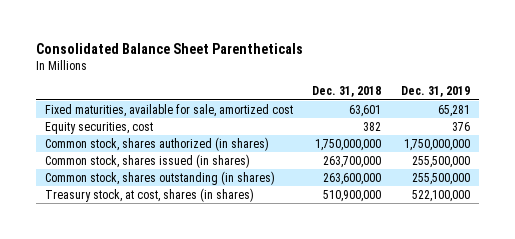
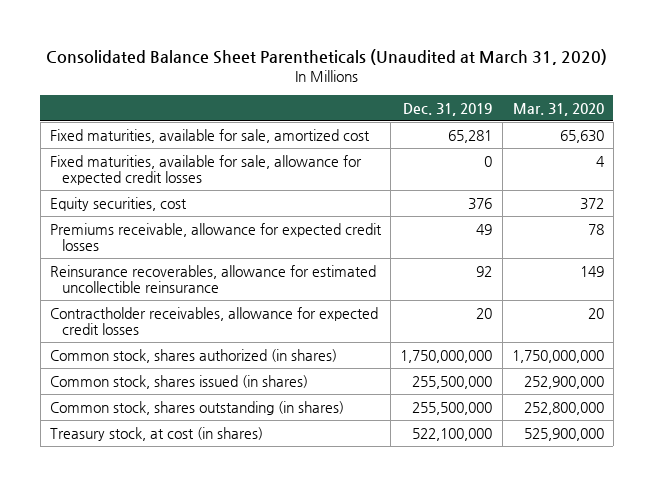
- Consolidated Balance Sheet Parentheticals
+ Consolidated Balance Sheet Parentheticals (Unaudited at March 31, 2020)
- | Dec. 31, 2018 | Dec. 31, 2019
+ | Dec. 31, 2019 | Mar. 31, 2020
+ Fixed maturities, available for sale, allowance for expected credit losses | 0 | 4
+ Premiums receivable, allowance for expected credit losses | 49 | 78
+ Reinsurance recoverables, allowance for estimated uncollectible reinsurance | 92 | 149
+ Contractholder receivables, allowance for expected credit losses | 20 | 20
- Treasury stock, at cost, shares (in shares) | 510,900,000 | 522,100,000
+ Treasury stock, at cost (in shares) | 522,100,000 | 525,900,000

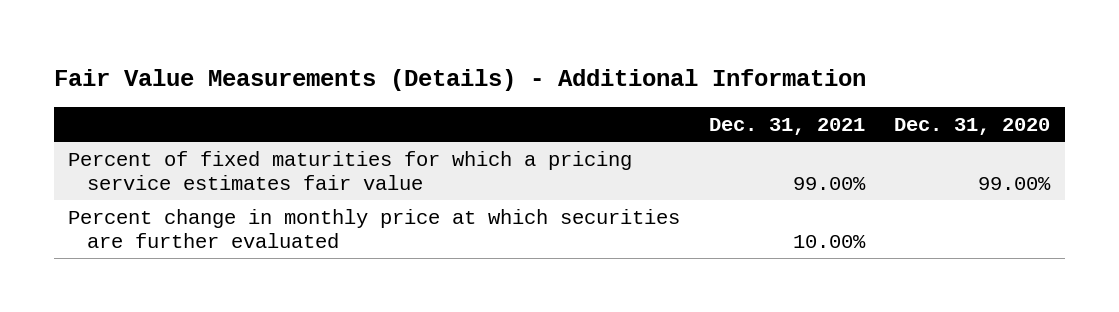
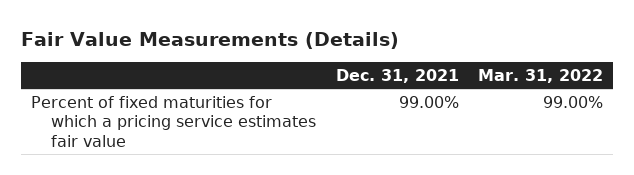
- Fair Value Measurements (Details) - Additional Information
+ Fair Value Measurements (Details)
- | Dec. 31, 2021 | Dec. 31, 2020
+ | Dec. 31, 2021 | Mar. 31, 2022
- Percent change in monthly price at which securities are further evaluated | 10.00% |

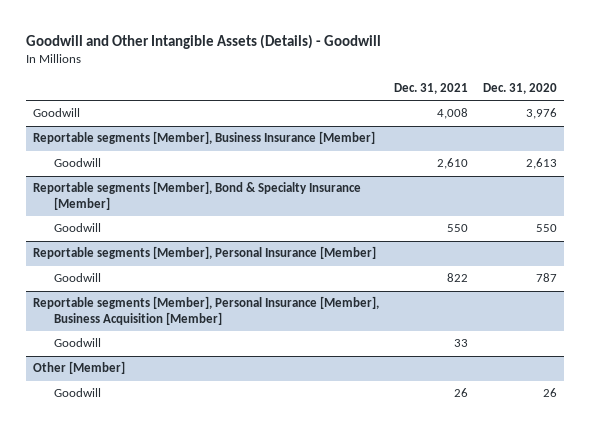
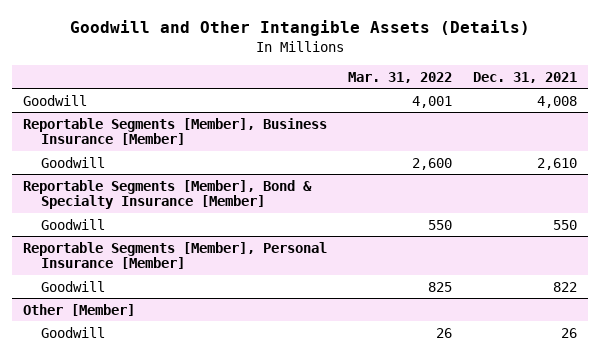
- Goodwill and Other Intangible Assets (Details) - Goodwill
+ Goodwill and Other Intangible Assets (Details)
- | Dec. 31, 2021 | Dec. 31, 2020
+ | Mar. 31, 2022 | Dec. 31, 2021
- Reportable segments [Member], Business Insurance [Member]
+ Reportable Segments [Member], Business Insurance [Member]
- Reportable segments [Member], Bond & Specialty Insurance [Member]
+ Reportable Segments [Member], Bond & Specialty Insurance [Member]
- Reportable segments [Member], Personal Insurance [Member]
+ Reportable Segments [Member], Personal Insurance [Member]
- Reportable segments [Member], Personal Insurance [Member], Business Acquisition [Member]
- Goodwill | 33 |

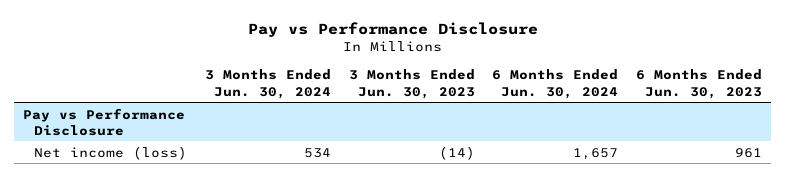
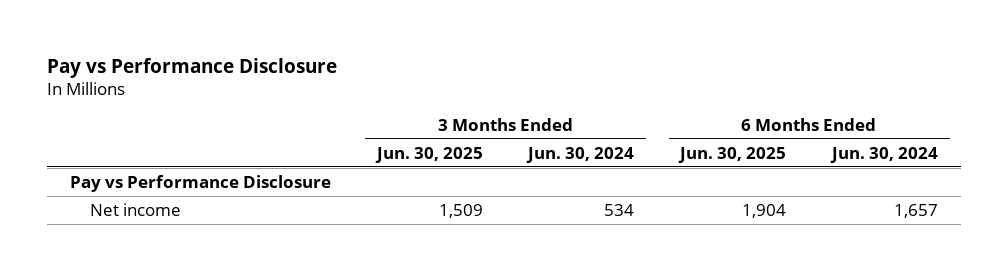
- | 3 Months Ended Jun. 30, 2024 | 3 Months Ended Jun. 30, 2023 | 6 Months Ended Jun. 30, 2024 | 6 Months Ended Jun. 30, 2023
+ | 3 Months Ended Jun. 30, 2025 | 3 Months Ended Jun. 30, 2024 | 6 Months Ended Jun. 30, 2025 | 6 Months Ended Jun. 30, 2024
- Net income (loss) | 534 | (14) | 1,657 | 961
+ Net income | 1,509 | 534 | 1,904 | 1,657

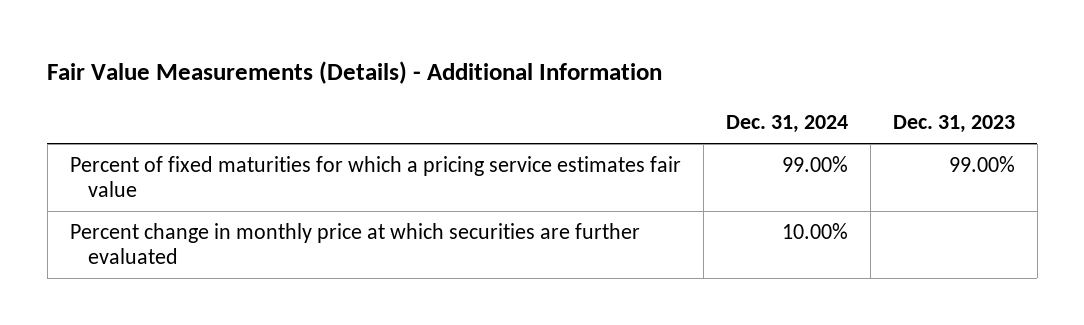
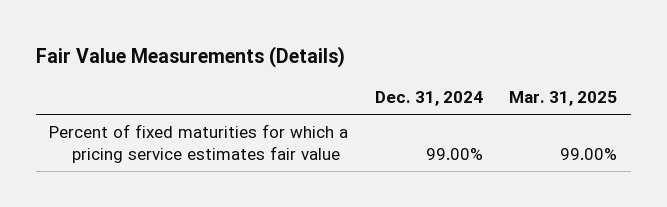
- Fair Value Measurements (Details) - Additional Information
+ Fair Value Measurements (Details)
- | Dec. 31, 2024 | Dec. 31, 2023
+ | Dec. 31, 2024 | Mar. 31, 2025
- Percent change in monthly price at which securities are further evaluated | 10.00% |

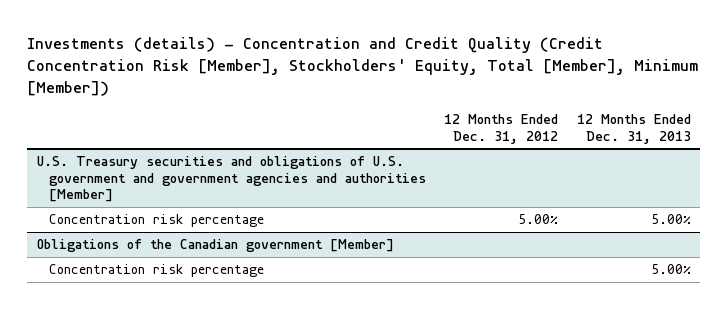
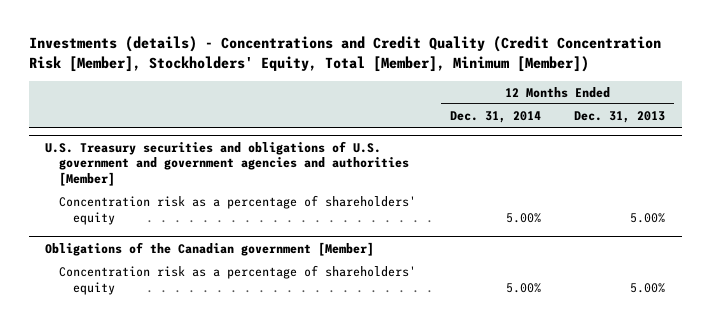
- Investments (details) - Concentration and Credit Quality (Credit Concentration Risk [Member], Stockholders' Equity, Total [Member], Minimum [Member])
+ Investments (details) - Concentrations and Credit Quality (Credit Concentration Risk [Member], Stockholders' Equity, Total [Member], Minimum [Member])
- | 12 Months Ended Dec. 31, 2012 | 12 Months Ended Dec. 31, 2013
+ | 12 Months Ended Dec. 31, 2014 | 12 Months Ended Dec. 31, 2013
@ U.S. Treasury securities and obligations of U.S. government and government agencies and authorities [Member]
- Concentration risk percentage | 5.00% | 5.00%
+ Concentration risk as a percentage of shareholders' equity | 5.00% | 5.00%
@ Obligations of the Canadian government [Member]
- Concentration risk percentage | | 5.00%
+ Concentration risk as a percentage of shareholders' equity | 5.00% | 5.00%

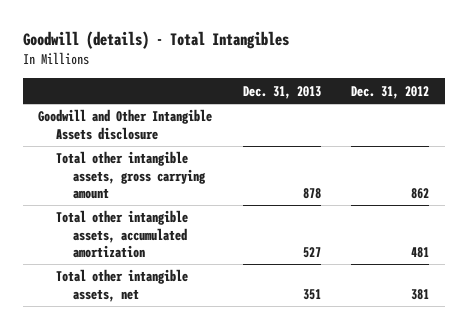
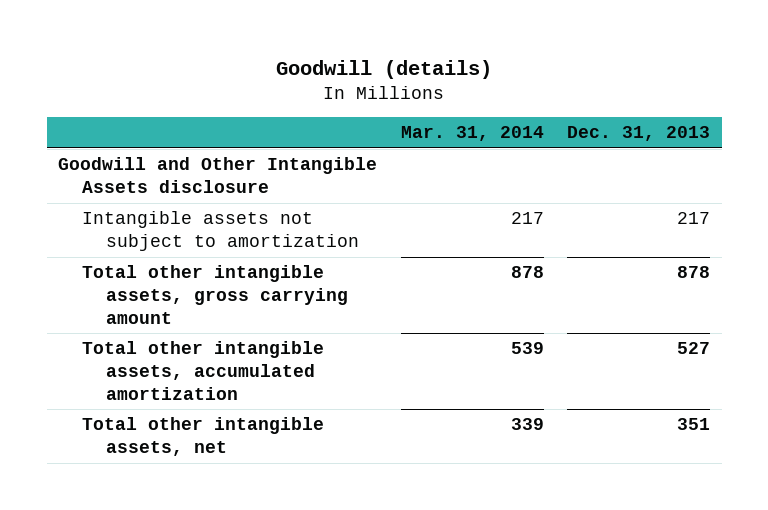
- Goodwill (details) - Total Intangibles
+ Goodwill (details)
- | Dec. 31, 2013 | Dec. 31, 2012
+ | Mar. 31, 2014 | Dec. 31, 2013
+ Intangible assets not subject to amortization | 217 | 217

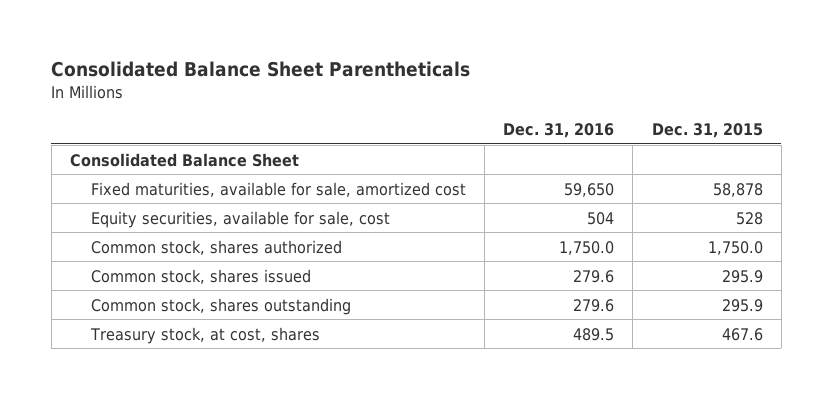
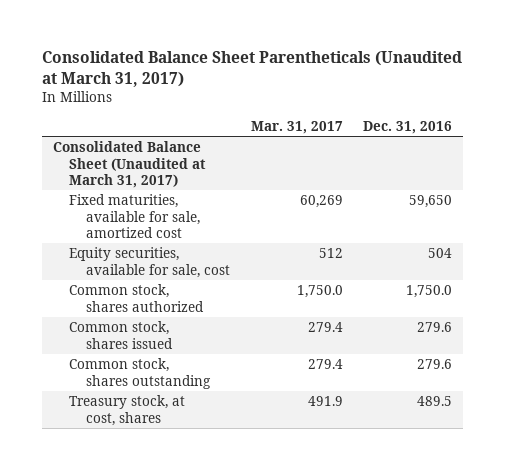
- Consolidated Balance Sheet Parentheticals
+ Consolidated Balance Sheet Parentheticals (Unaudited at March 31, 2017)
- | Dec. 31, 2016 | Dec. 31, 2015
+ | Mar. 31, 2017 | Dec. 31, 2016
- Consolidated Balance Sheet
+ Consolidated Balance Sheet (Unaudited at March 31, 2017)

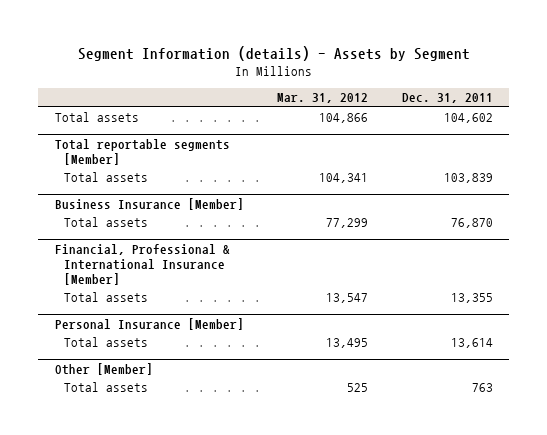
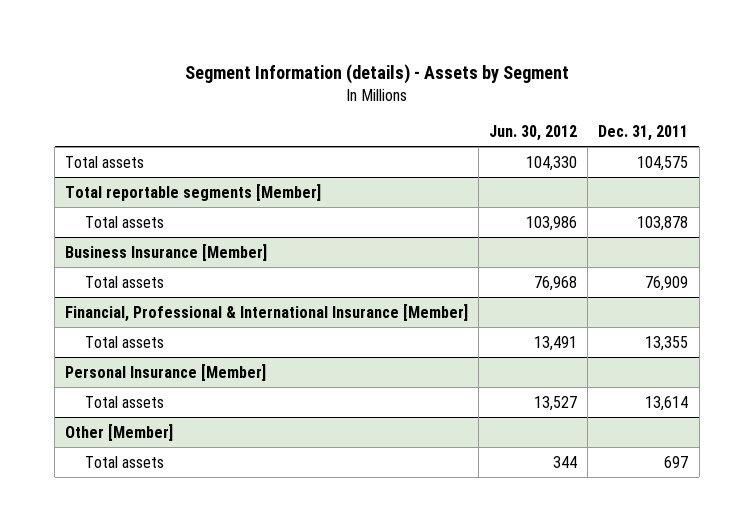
- | Mar. 31, 2012 | Dec. 31, 2011
+ | Jun. 30, 2012 | Dec. 31, 2011
- Total assets | 104,866 | 104,602
+ Total assets | 104,330 | 104,575
@ Total reportable segments [Member]
- Total assets | 104,341 | 103,839
+ Total assets | 103,986 | 103,878
@ Business Insurance [Member]
- Total assets | 77,299 | 76,870
+ Total assets | 76,968 | 76,909
@ Other [Member]
- Total assets | 525 | 763
+ Total assets | 344 | 697

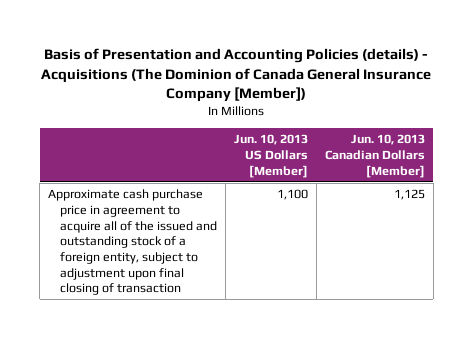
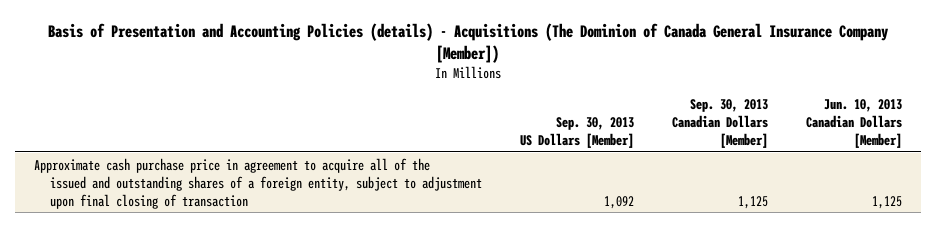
- | Jun. 10, 2013 US Dollars [Member] | Jun. 10, 2013 Canadian Dollars [Member]
+ | Sep. 30, 2013 US Dollars [Member] | Sep. 30, 2013 Canadian Dollars [Member] | Jun. 10, 2013 Canadian Dollars [Member]
- Approximate cash purchase price in agreement to acquire all of the issued and outstanding stock of a foreign entity, subject to adjustment upon final closing of transaction | 1,100 | 1,125
+ Approximate cash purchase price in agreement to acquire all of the issued and outstanding shares of a foreign entity, subject to adjustment upon final closing of transaction | 1,092 | 1,125 | 1,125

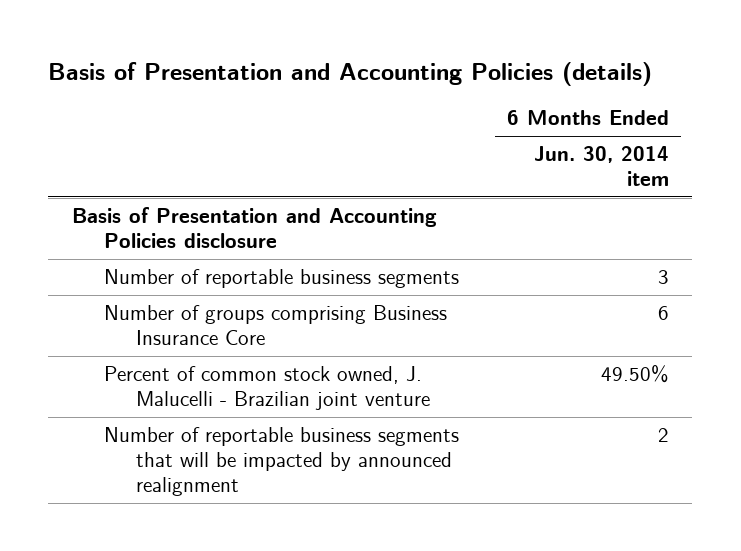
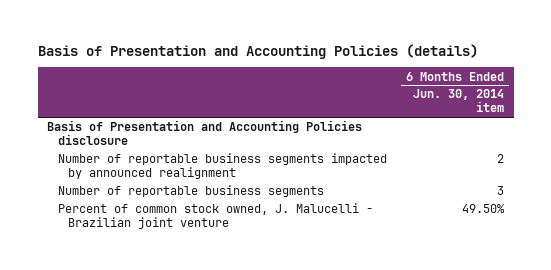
+ Number of reportable business segments impacted by announced realignment | 2
- Number of groups comprising Business Insurance Core | 6
- Number of reportable business segments that will be impacted by announced realignment | 2

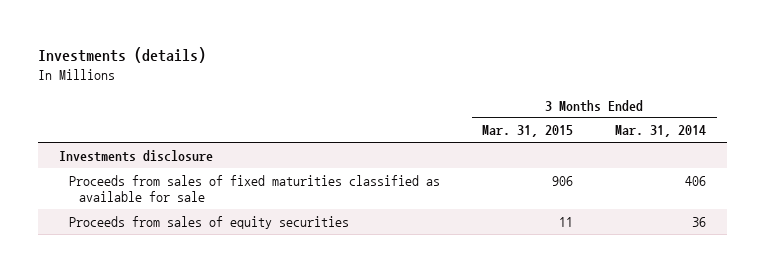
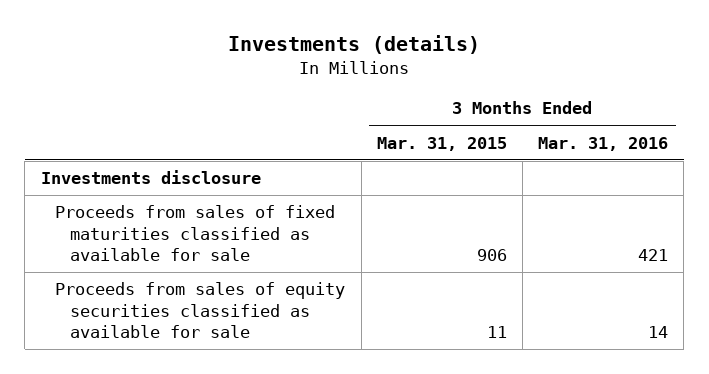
- | 3 Months Ended Mar. 31, 2015 | 3 Months Ended Mar. 31, 2014
+ | 3 Months Ended Mar. 31, 2015 | 3 Months Ended Mar. 31, 2016
- Proceeds from sales of equity securities | 11 | 36
+ Proceeds from sales of equity securities classified as available for sale | 11 | 14

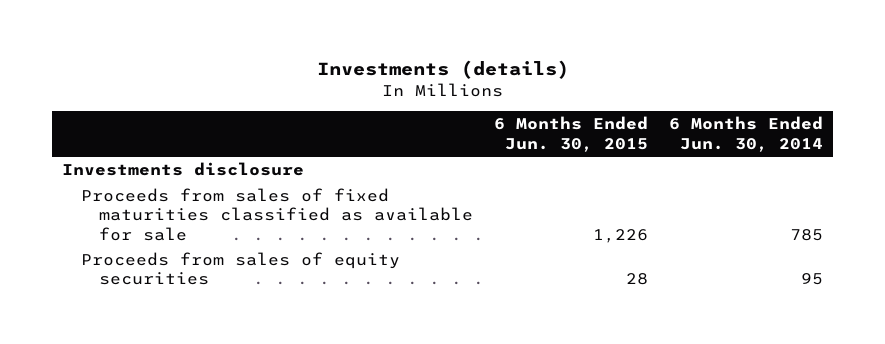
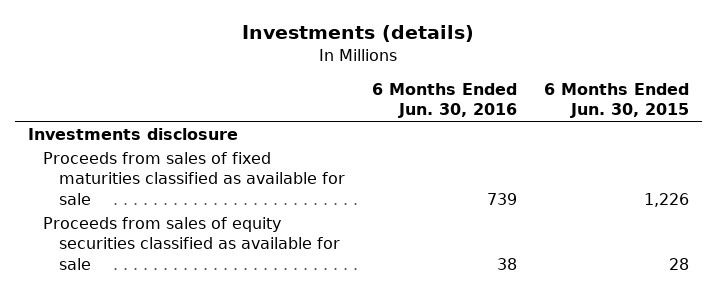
- | 6 Months Ended Jun. 30, 2015 | 6 Months Ended Jun. 30, 2014
+ | 6 Months Ended Jun. 30, 2016 | 6 Months Ended Jun. 30, 2015
- Proceeds from sales of equity securities | 28 | 95
+ Proceeds from sales of equity securities classified as available for sale | 38 | 28

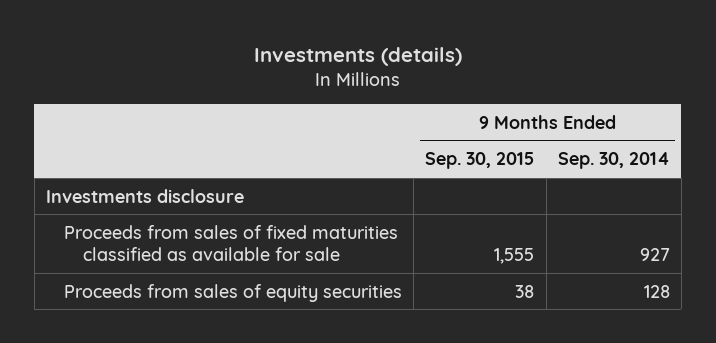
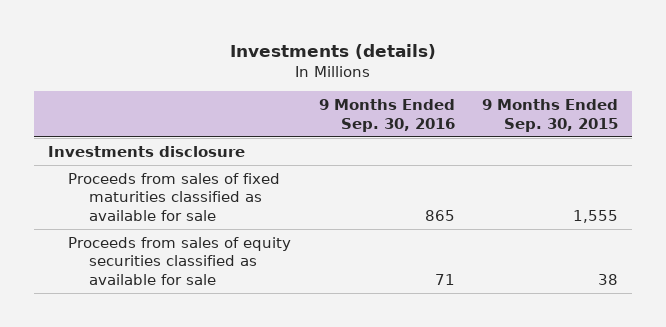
- | 9 Months Ended Sep. 30, 2015 | 9 Months Ended Sep. 30, 2014
+ | 9 Months Ended Sep. 30, 2016 | 9 Months Ended Sep. 30, 2015
- Proceeds from sales of equity securities | 38 | 128
+ Proceeds from sales of equity securities classified as available for sale | 71 | 38

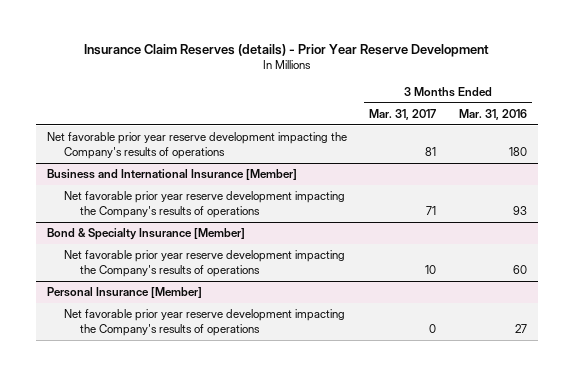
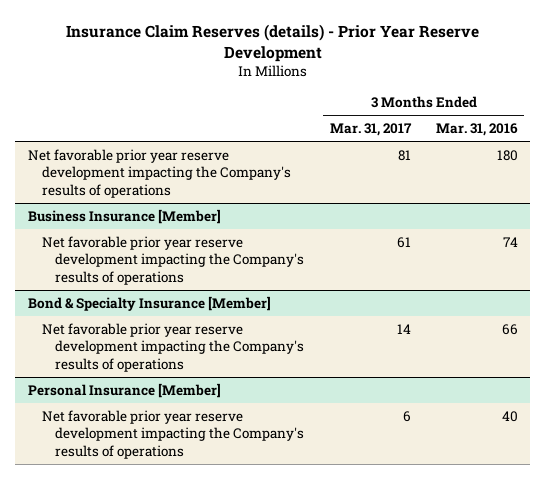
- Business and International Insurance [Member]
- Net favorable prior year reserve development impacting the Company's results of operations | 71 | 93
+ Business Insurance [Member]
+ Net favorable prior year reserve development impacting the Company's results of operations | 61 | 74
@ Bond & Specialty Insurance [Member]
- Net favorable prior year reserve development impacting the Company's results of operations | 10 | 60
+ Net favorable prior year reserve development impacting the Company's results of operations | 14 | 66
@ Personal Insurance [Member]
- Net favorable prior year reserve development impacting the Company's results of operations | 0 | 27
+ Net favorable prior year reserve development impacting the Company's results of operations | 6 | 40

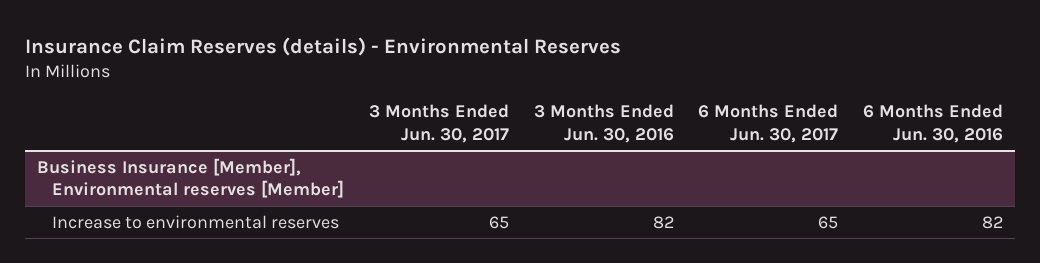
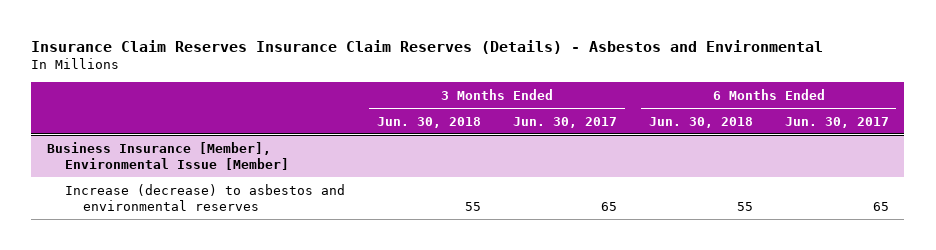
- Insurance Claim Reserves (details) - Environmental Reserves
+ Insurance Claim Reserves Insurance Claim Reserves (Details) - Asbestos and Environmental
- | 3 Months Ended Jun. 30, 2017 | 3 Months Ended Jun. 30, 2016 | 6 Months Ended Jun. 30, 2017 | 6 Months Ended Jun. 30, 2016
+ | 3 Months Ended Jun. 30, 2018 | 3 Months Ended Jun. 30, 2017 | 6 Months Ended Jun. 30, 2018 | 6 Months Ended Jun. 30, 2017
- Business Insurance [Member], Environmental reserves [Member]
- Increase to environmental reserves | 65 | 82 | 65 | 82
+ Business Insurance [Member], Environmental Issue [Member]
+ Increase (decrease) to asbestos and environmental reserves | 55 | 65 | 55 | 65

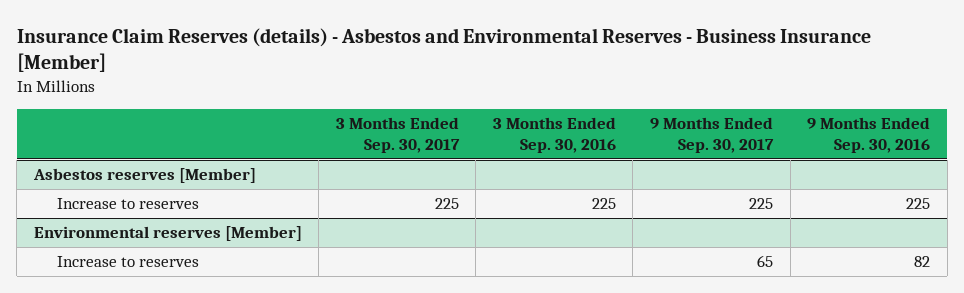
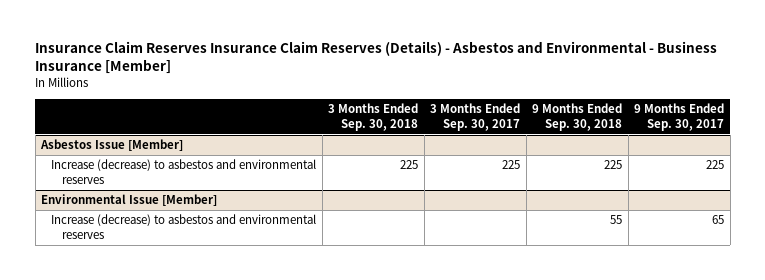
- Insurance Claim Reserves (details) - Asbestos and Environmental Reserves - Business Insurance [Member]
+ Insurance Claim Reserves Insurance Claim Reserves (Details) - Asbestos and Environmental - Business Insurance [Member]
- | 3 Months Ended Sep. 30, 2017 | 3 Months Ended Sep. 30, 2016 | 9 Months Ended Sep. 30, 2017 | 9 Months Ended Sep. 30, 2016
+ | 3 Months Ended Sep. 30, 2018 | 3 Months Ended Sep. 30, 2017 | 9 Months Ended Sep. 30, 2018 | 9 Months Ended Sep. 30, 2017
- Asbestos reserves [Member]
- Increase to reserves | 225 | 225 | 225 | 225
- Environmental reserves [Member]
- Increase to reserves | | | 65 | 82
+ Asbestos Issue [Member]
+ Increase (decrease) to asbestos and environmental reserves | 225 | 225 | 225 | 225
+ Environmental Issue [Member]
+ Increase (decrease) to asbestos and environmental reserves | | | 55 | 65

